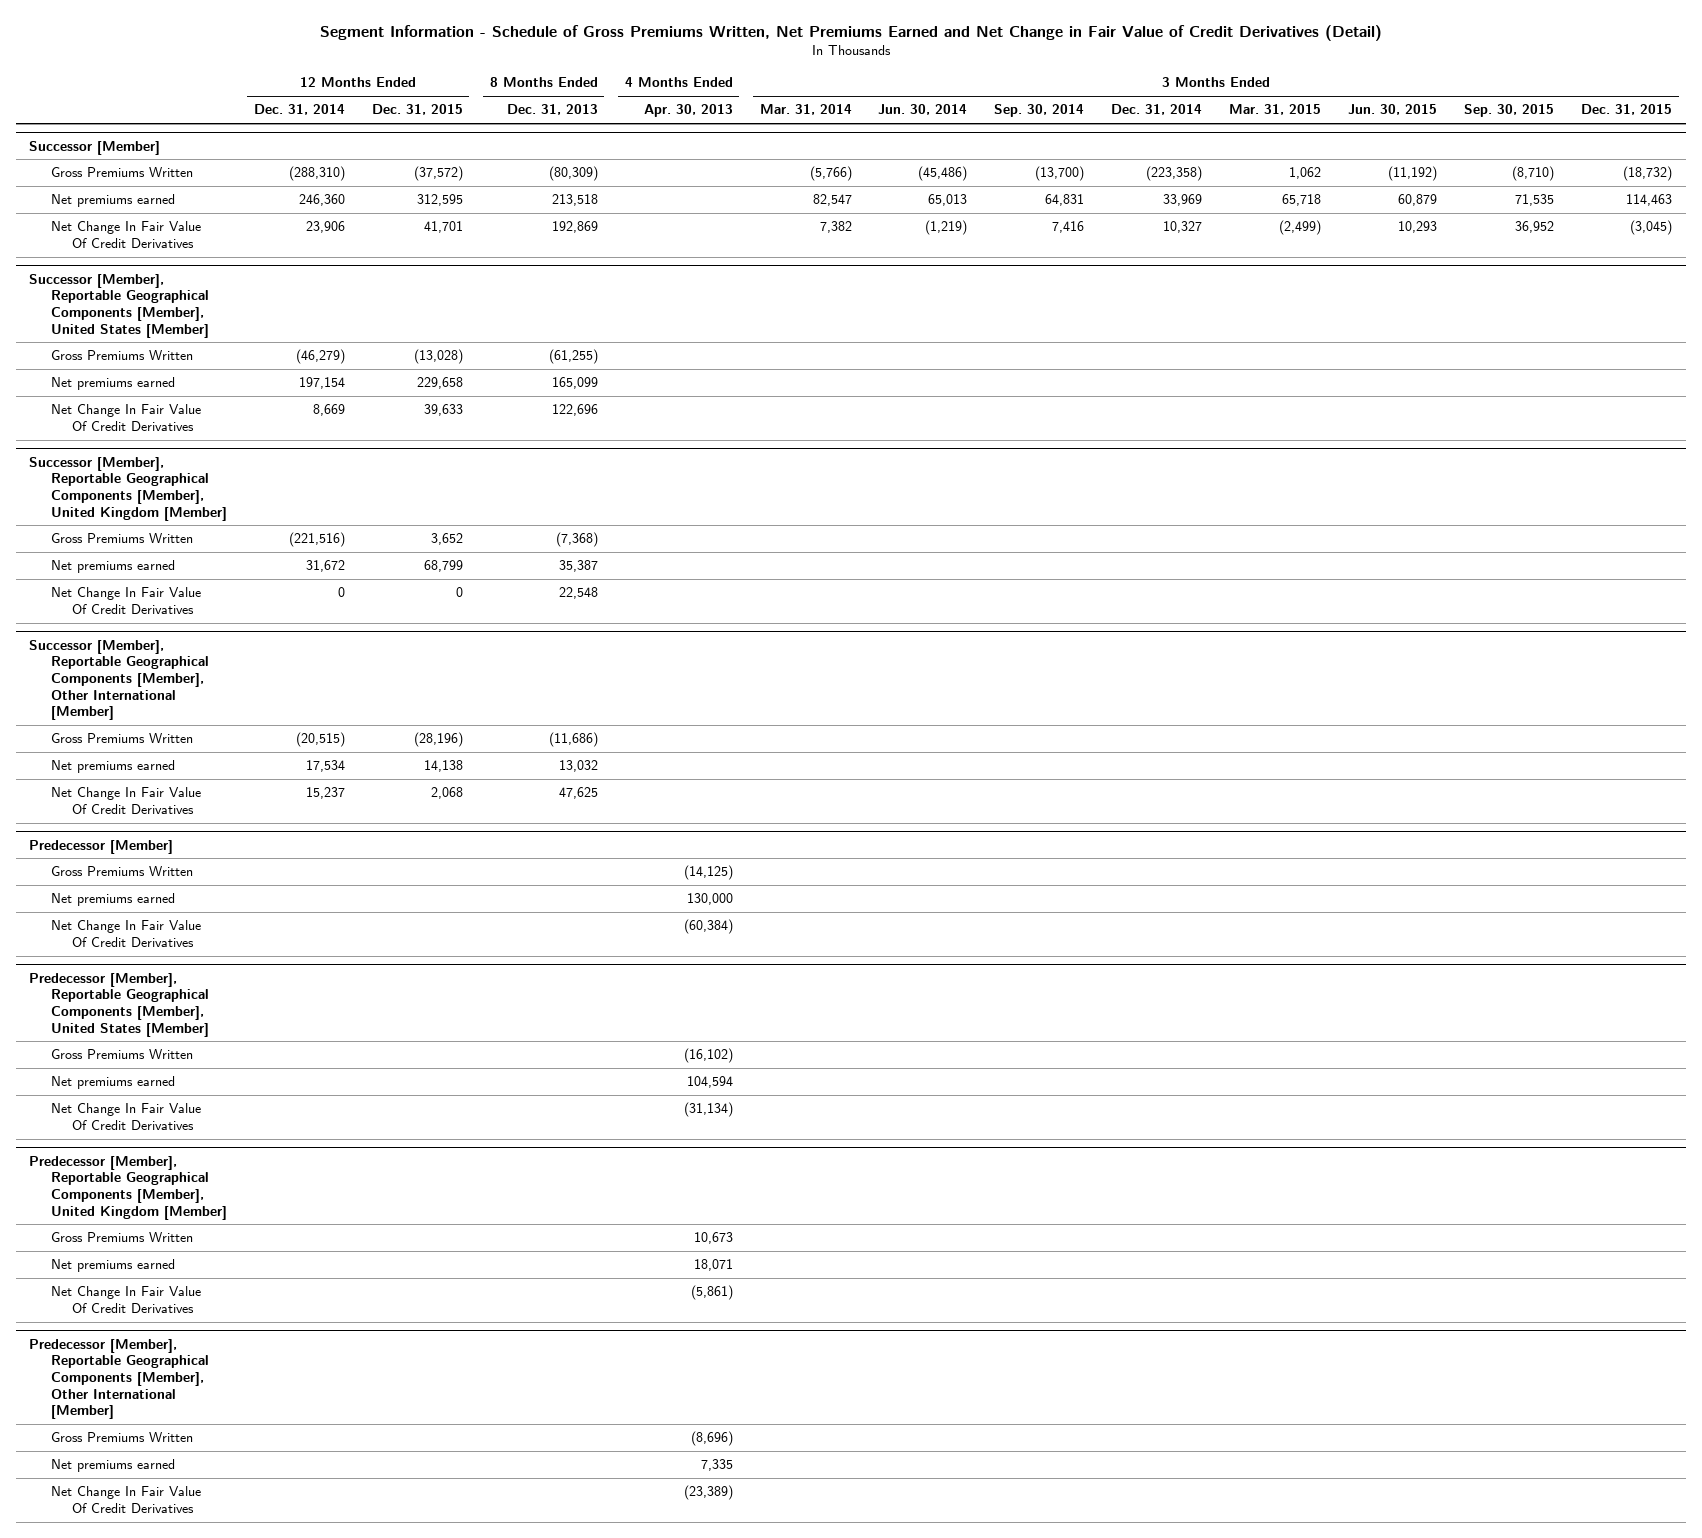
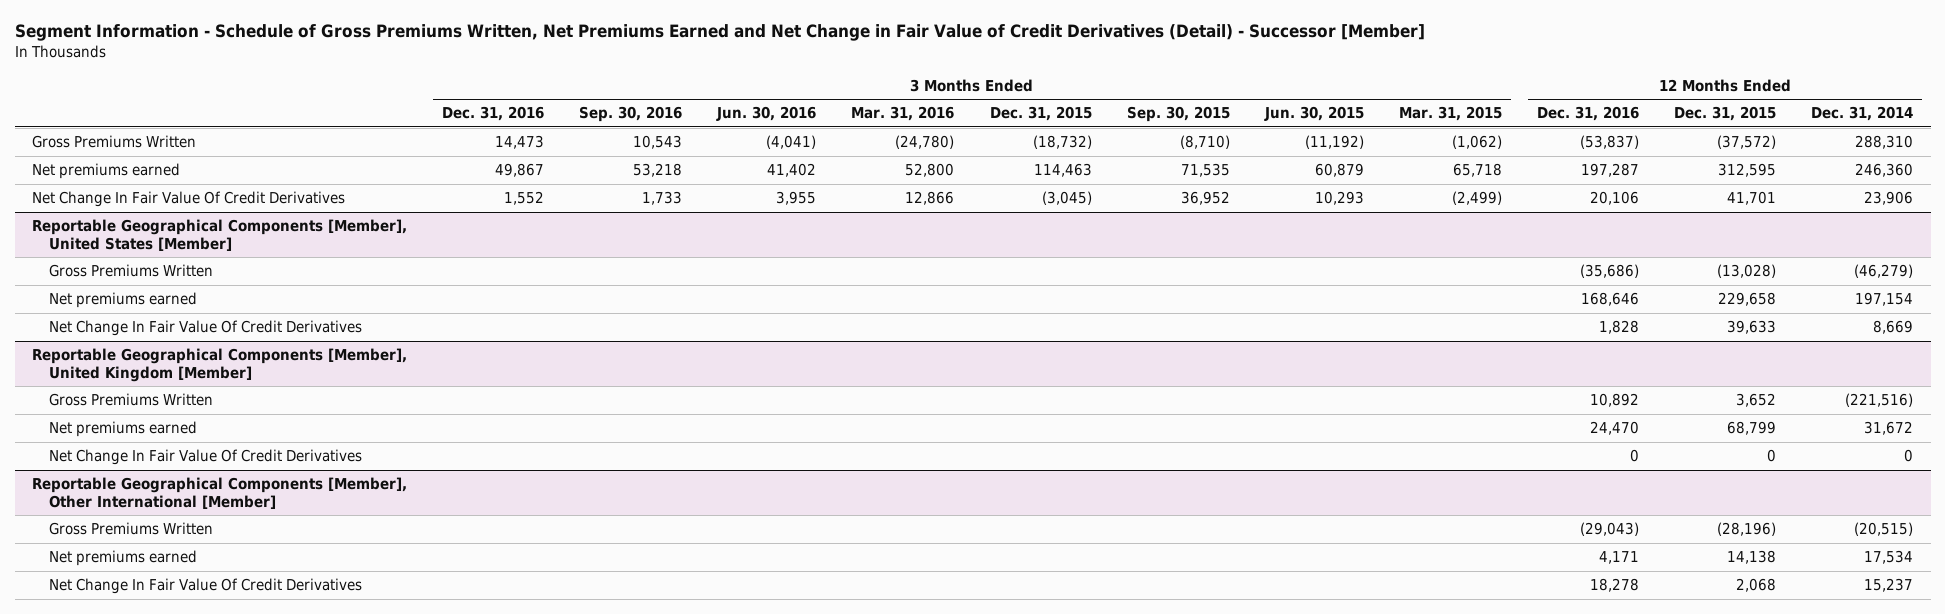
- Segment Information - Schedule of Gross Premiums Written, Net Premiums Earned and Net Change in Fair Value of Credit Derivatives (Detail)
+ Segment Information - Schedule of Gross Premiums Written, Net Premiums Earned and Net Change in Fair Value of Credit Derivatives (Detail) - Successor [Member]
- | 12 Months Ended Dec. 31, 2014 | 12 Months Ended Dec. 31, 2015 | 8 Months Ended Dec. 31, 2013 | 4 Months Ended Apr. 30, 2013 | 3 Months Ended Mar. 31, 2014 | 3 Months Ended Jun. 30, 2014 | 3 Months Ended Sep. 30, 2014 | 3 Months Ended Dec. 31, 2014 | 3 Months Ended Mar. 31, 2015 | 3 Months Ended Jun. 30, 2015 | 3 Months Ended Sep. 30, 2015 | 3 Months Ended Dec. 31, 2015
+ | 3 Months Ended Dec. 31, 2016 | 3 Months Ended Sep. 30, 2016 | 3 Months Ended Jun. 30, 2016 | 3 Months Ended Mar. 31, 2016 | 3 Months Ended Dec. 31, 2015 | 3 Months Ended Sep. 30, 2015 | 3 Months Ended Jun. 30, 2015 | 3 Months Ended Mar. 31, 2015 | 12 Months Ended Dec. 31, 2016 | 12 Months Ended Dec. 31, 2015 | 12 Months Ended Dec. 31, 2014
- Successor [Member]
- Gross Premiums Written | (288,310) | (37,572) | (80,309) | | (5,766) | (45,486) | (13,700) | (223,358) | 1,062 | (11,192) | (8,710) | (18,732)
+ Gross Premiums Written | 14,473 | 10,543 | (4,041) | (24,780) | (18,732) | (8,710) | (11,192) | (1,062) | (53,837) | (37,572) | 288,310
- Successor [Member], Reportable Geographical Components [Member], United States [Member]
+ Reportable Geographical Components [Member], United States [Member]
- Successor [Member], Reportable Geographical Components [Member], United Kingdom [Member]
+ Reportable Geographical Components [Member], United Kingdom [Member]
- Successor [Member], Reportable Geographical Components [Member], Other International [Member]
+ Reportable Geographical Components [Member], Other International [Member]
- Predecessor [Member]
- Gross Premiums Written | | | | (14,125) | | | | | | | |
- Net premiums earned | | | | 130,000 | | | | | | | |
- Net Change In Fair Value Of Credit Derivatives | | | | (60,384) | | | | | | | |
- Predecessor [Member], Reportable Geographical Components [Member], United States [Member]
- Gross Premiums Written | | | | (16,102) | | | | | | | |
- Net premiums earned | | | | 104,594 | | | | | | | |
- Net Change In Fair Value Of Credit Derivatives | | | | (31,134) | | | | | | | |
- Predecessor [Member], Reportable Geographical Components [Member], United Kingdom [Member]
- Gross Premiums Written | | | | 10,673 | | | | | | | |
- Net premiums earned | | | | 18,071 | | | | | | | |
- Net Change In Fair Value Of Credit Derivatives | | | | (5,861) | | | | | | | |
- Predecessor [Member], Reportable Geographical Components [Member], Other International [Member]
- Gross Premiums Written | | | | (8,696) | | | | | | | |
- Net premiums earned | | | | 7,335 | | | | | | | |
- Net Change In Fair Value Of Credit Derivatives | | | | (23,389) | | | | | | | |

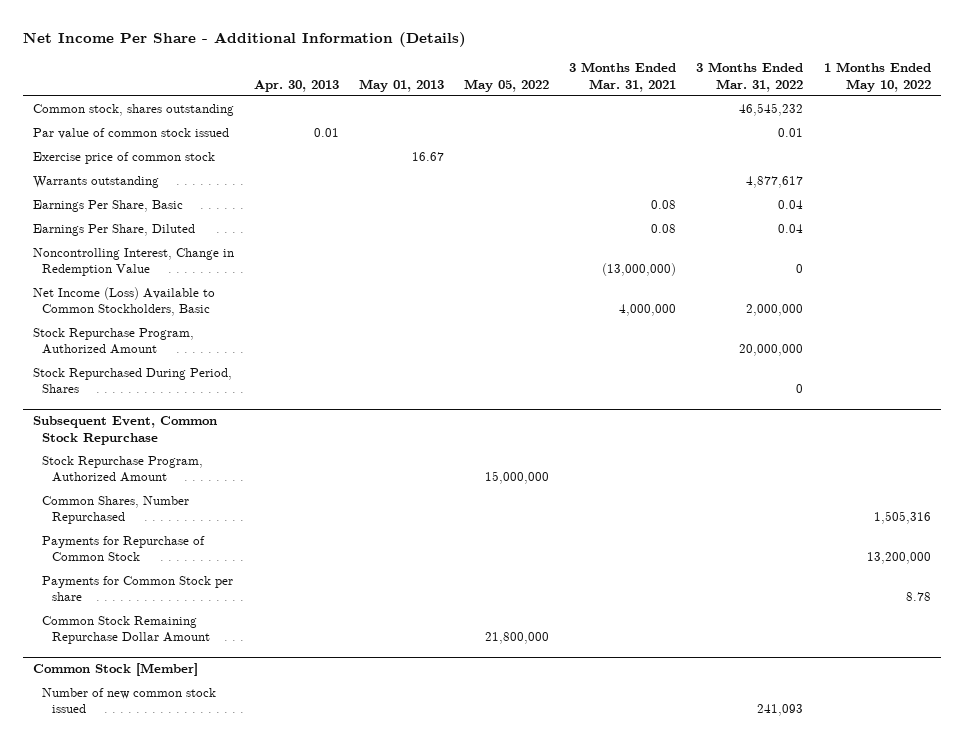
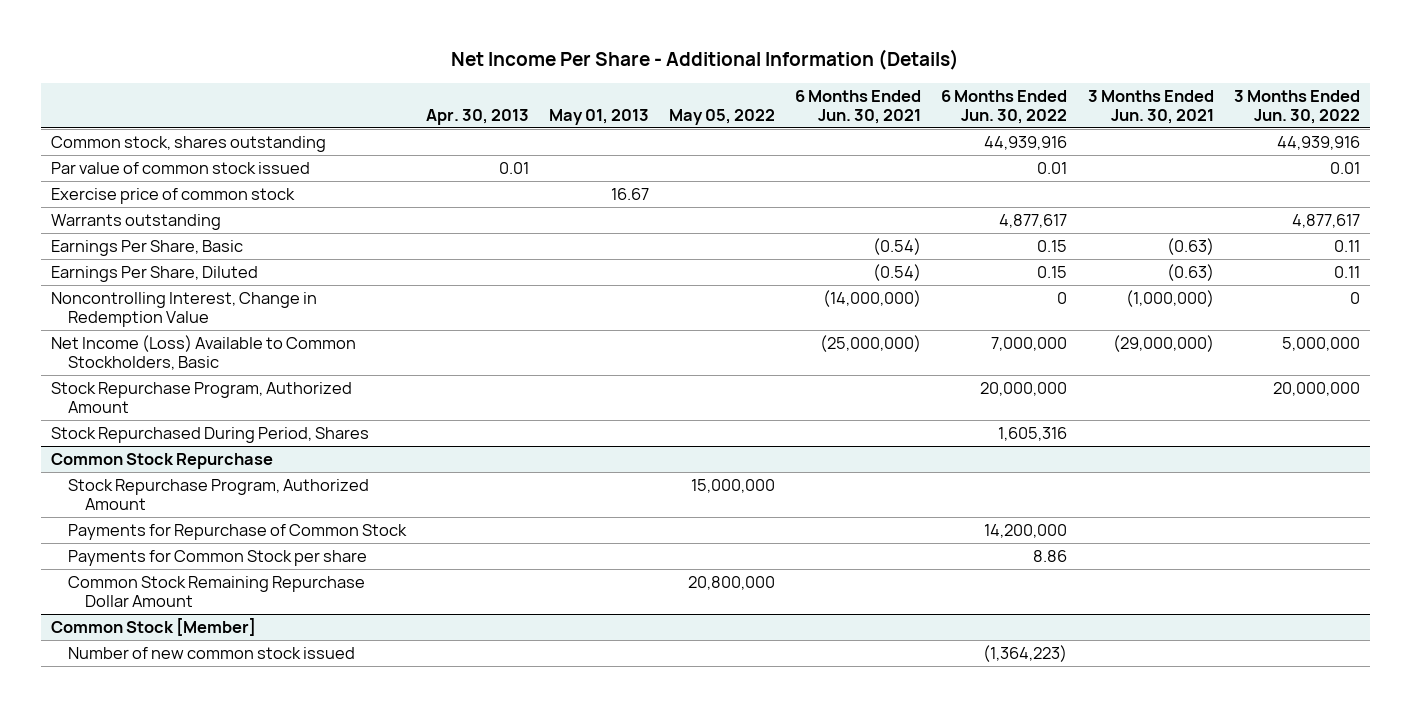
- | Apr. 30, 2013 | May 01, 2013 | May 05, 2022 | 3 Months Ended Mar. 31, 2021 | 3 Months Ended Mar. 31, 2022 | 1 Months Ended May 10, 2022
+ | Apr. 30, 2013 | May 01, 2013 | May 05, 2022 | 6 Months Ended Jun. 30, 2021 | 6 Months Ended Jun. 30, 2022 | 3 Months Ended Jun. 30, 2021 | 3 Months Ended Jun. 30, 2022
- Subsequent Event, Common Stock Repurchase
+ Common Stock Repurchase
- Common Shares, Number Repurchased | | | | | | 1,505,316
- Common Stock Remaining Repurchase Dollar Amount | | | 21,800,000 | | |
+ Common Stock Remaining Repurchase Dollar Amount | | | 20,800,000 | | | |

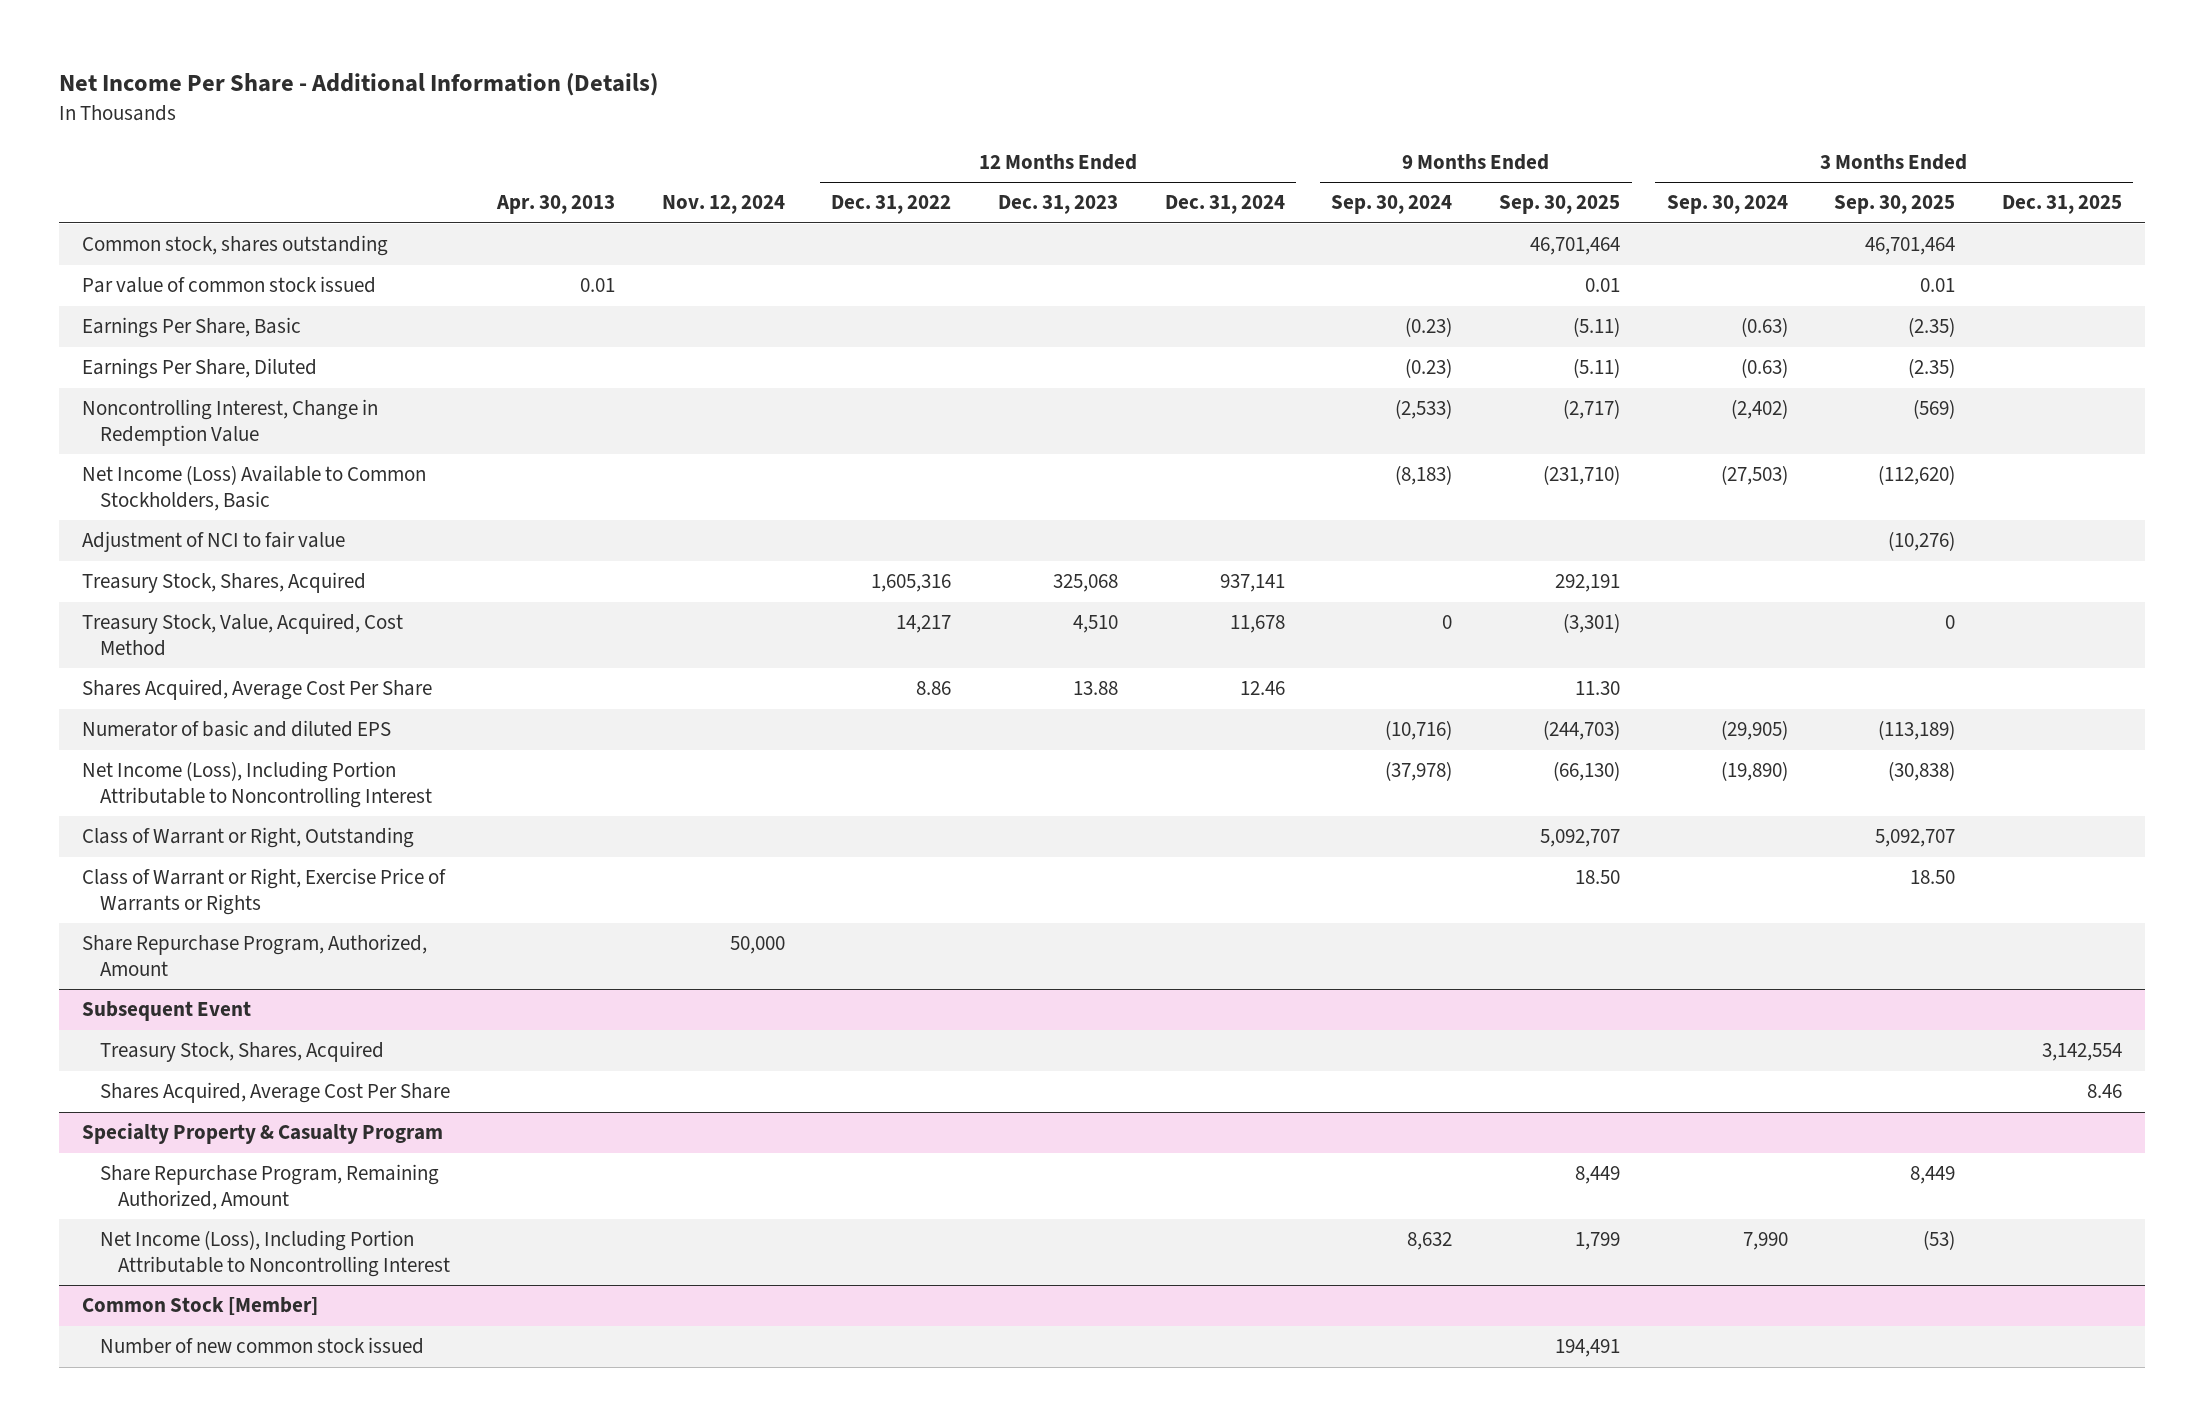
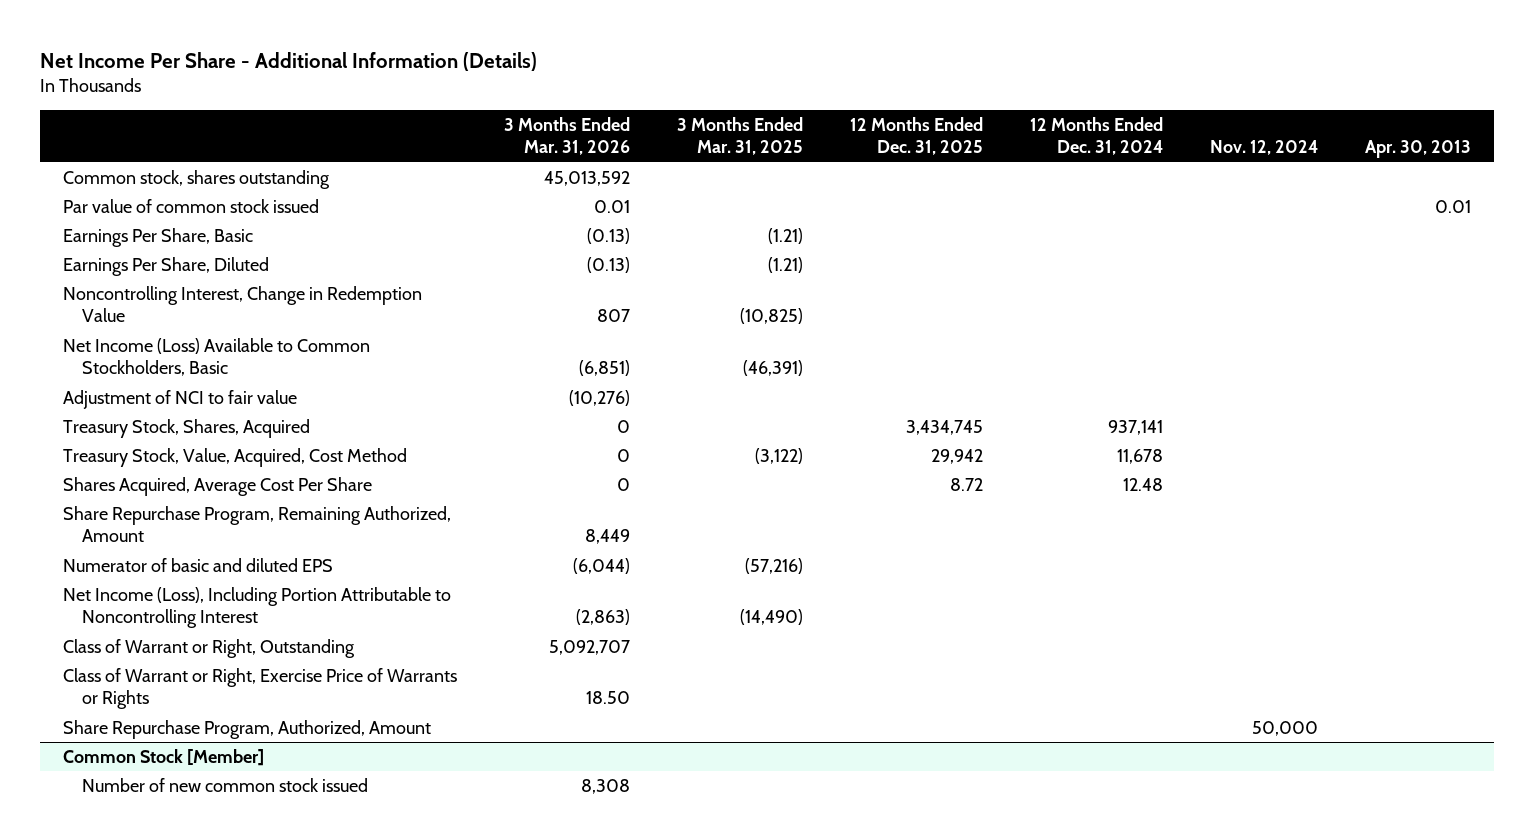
- | Apr. 30, 2013 | Nov. 12, 2024 | 12 Months Ended Dec. 31, 2022 | 12 Months Ended Dec. 31, 2023 | 12 Months Ended Dec. 31, 2024 | 9 Months Ended Sep. 30, 2024 | 9 Months Ended Sep. 30, 2025 | 3 Months Ended Sep. 30, 2024 | 3 Months Ended Sep. 30, 2025 | 3 Months Ended Dec. 31, 2025
+ | 3 Months Ended Mar. 31, 2026 | 3 Months Ended Mar. 31, 2025 | 12 Months Ended Dec. 31, 2025 | 12 Months Ended Dec. 31, 2024 | Nov. 12, 2024 | Apr. 30, 2013
- Shares Acquired, Average Cost Per Share | | | 8.86 | 13.88 | 12.46 | | 11.30 | | |
+ Shares Acquired, Average Cost Per Share | 0 | | 8.72 | 12.48 | |
+ Share Repurchase Program, Remaining Authorized, Amount | 8,449 | | | | |
- Subsequent Event
- Treasury Stock, Shares, Acquired | | | | | | | | | | 3,142,554
- Shares Acquired, Average Cost Per Share | | | | | | | | | | 8.46
- Specialty Property & Casualty Program
- Share Repurchase Program, Remaining Authorized, Amount | | | | | | | 8,449 | | 8,449 |
- Net Income (Loss), Including Portion Attributable to Noncontrolling Interest | | | | | | 8,632 | 1,799 | 7,990 | (53) |

